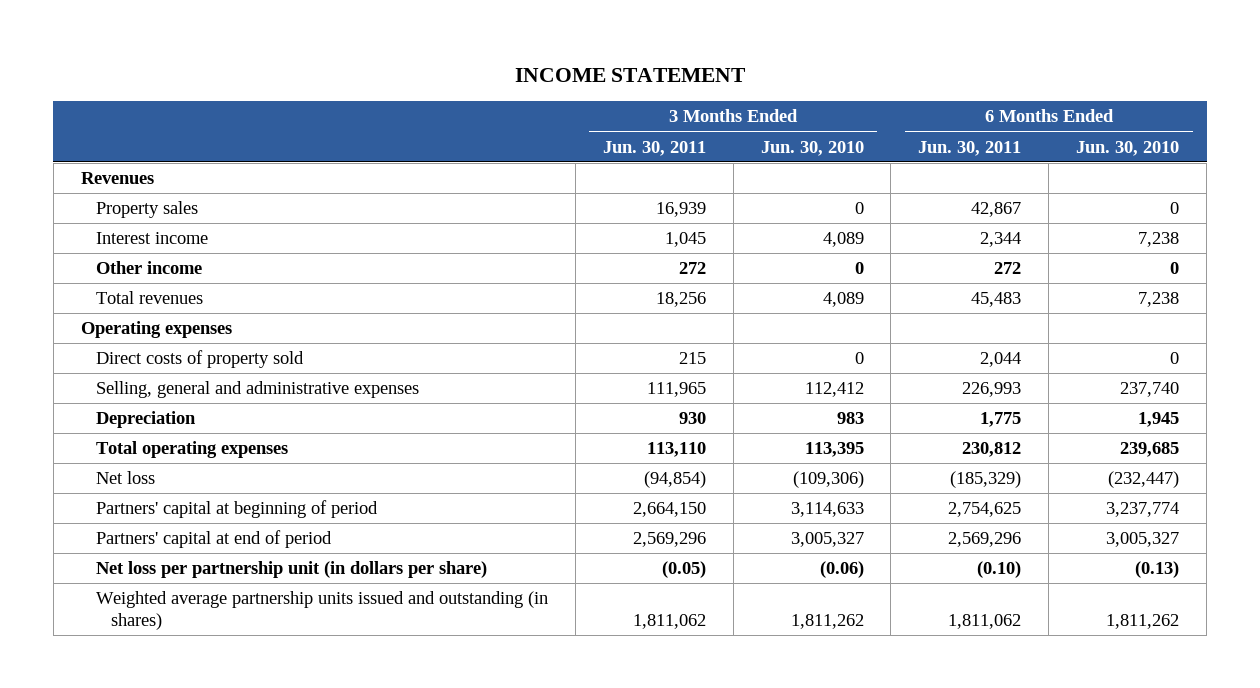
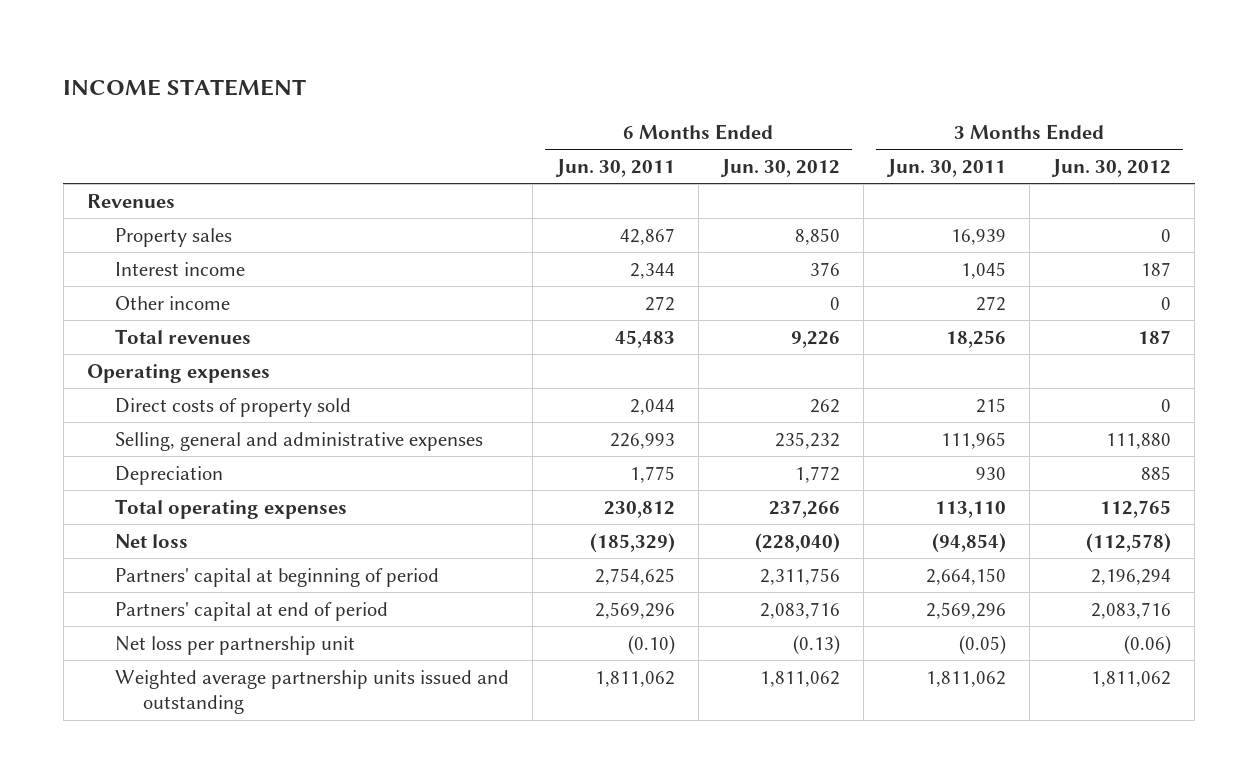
- | 3 Months Ended Jun. 30, 2011 | 3 Months Ended Jun. 30, 2010 | 6 Months Ended Jun. 30, 2011 | 6 Months Ended Jun. 30, 2010
+ | 6 Months Ended Jun. 30, 2011 | 6 Months Ended Jun. 30, 2012 | 3 Months Ended Jun. 30, 2011 | 3 Months Ended Jun. 30, 2012
- Net loss per partnership unit (in dollars per share) | (0.05) | (0.06) | (0.10) | (0.13)
- Weighted average partnership units issued and outstanding (in shares) | 1,811,062 | 1,811,262 | 1,811,062 | 1,811,262
+ Net loss per partnership unit | (0.10) | (0.13) | (0.05) | (0.06)
+ Weighted average partnership units issued and outstanding | 1,811,062 | 1,811,062 | 1,811,062 | 1,811,062

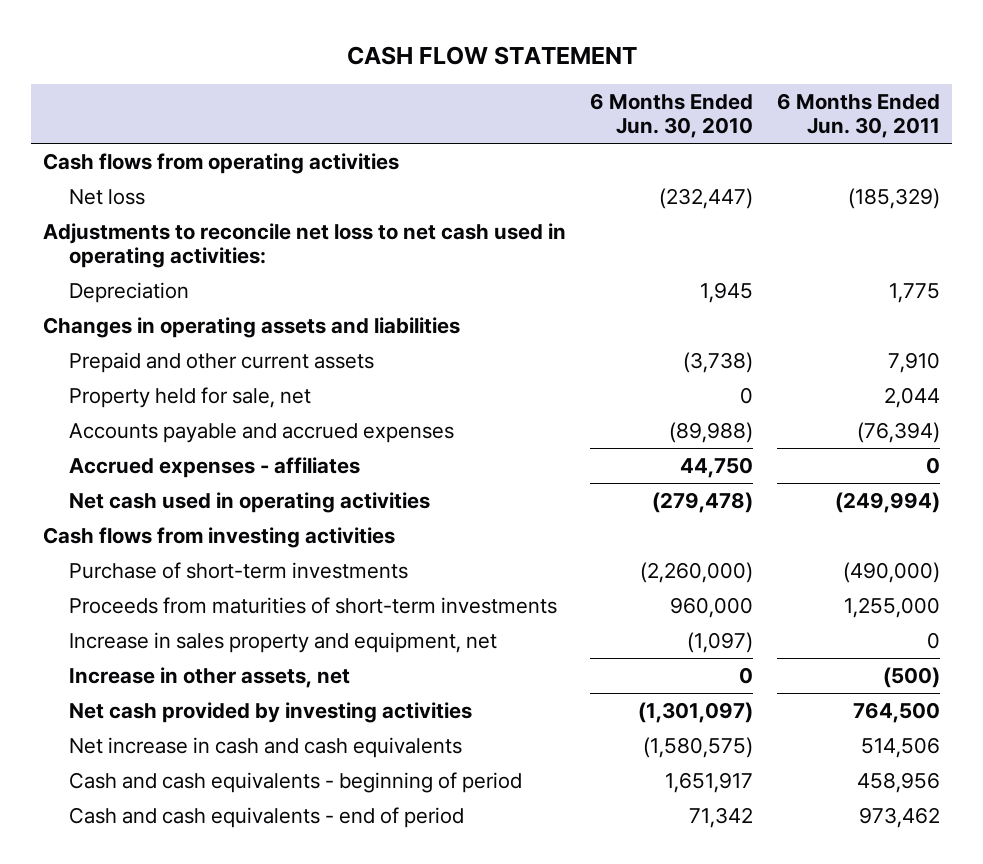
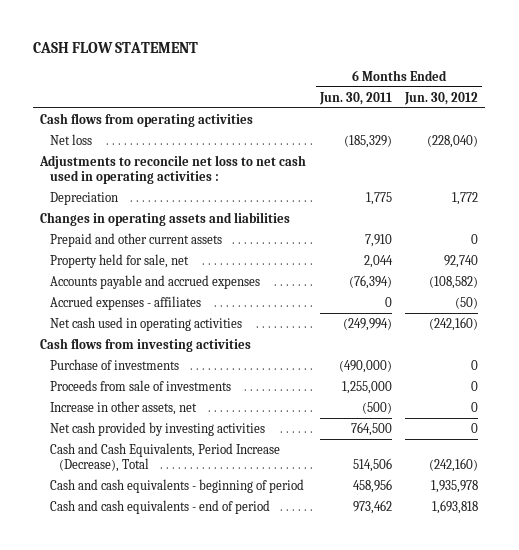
- | 6 Months Ended Jun. 30, 2010 | 6 Months Ended Jun. 30, 2011
+ | 6 Months Ended Jun. 30, 2011 | 6 Months Ended Jun. 30, 2012
- Adjustments to reconcile net loss to net cash used in operating activities:
+ Adjustments to reconcile net loss to net cash used in operating activities :
- Purchase of short-term investments | (2,260,000) | (490,000)
- Proceeds from maturities of short-term investments | 960,000 | 1,255,000
- Increase in sales property and equipment, net | (1,097) | 0
+ Purchase of investments | (490,000) | 0
+ Proceeds from sale of investments | 1,255,000 | 0
- Net increase in cash and cash equivalents | (1,580,575) | 514,506
+ Cash and Cash Equivalents, Period Increase (Decrease), Total | 514,506 | (242,160)

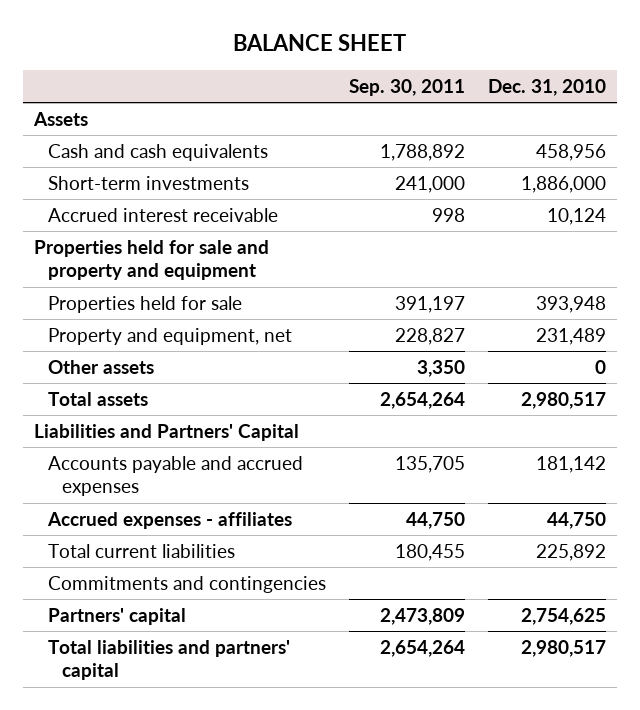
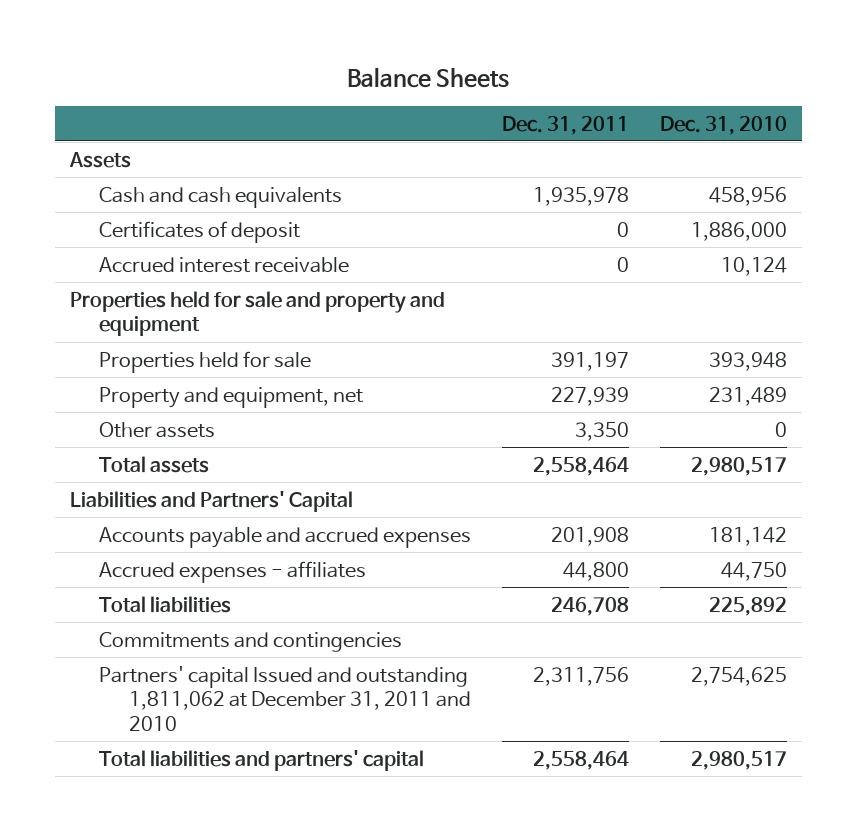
- BALANCE SHEET
+ Balance Sheets
- | Sep. 30, 2011 | Dec. 31, 2010
+ | Dec. 31, 2011 | Dec. 31, 2010
- Short-term investments | 241,000 | 1,886,000
+ Certificates of deposit | 0 | 1,886,000
- Total current liabilities | 180,455 | 225,892
+ Total liabilities | 246,708 | 225,892
- Partners' capital | 2,473,809 | 2,754,625
+ Partners' capital Issued and outstanding 1,811,062 at December 31, 2011 and 2010 | 2,311,756 | 2,754,625

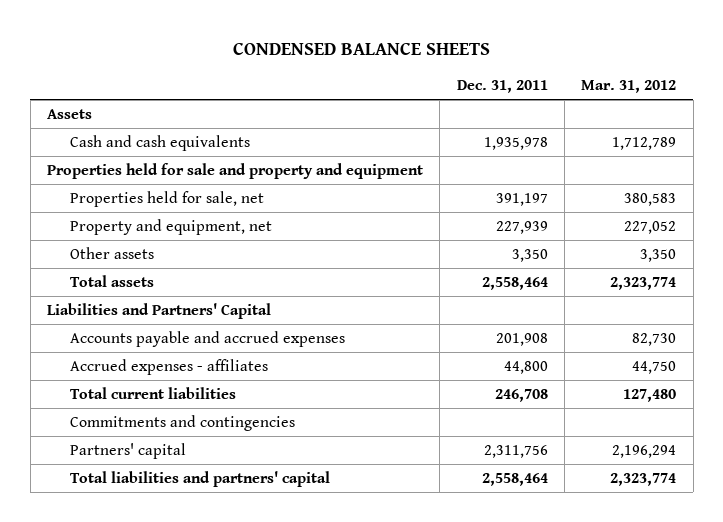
- Balance Sheets
+ CONDENSED BALANCE SHEETS
- | Dec. 31, 2011 | Dec. 31, 2010
+ | Dec. 31, 2011 | Mar. 31, 2012
- Certificates of deposit | 0 | 1,886,000
- Accrued interest receivable | 0 | 10,124
- Properties held for sale | 391,197 | 393,948
+ Properties held for sale, net | 391,197 | 380,583
- Total liabilities | 246,708 | 225,892
+ Total current liabilities | 246,708 | 127,480
- Partners' capital Issued and outstanding 1,811,062 at December 31, 2011 and 2010 | 2,311,756 | 2,754,625
+ Partners' capital | 2,311,756 | 2,196,294

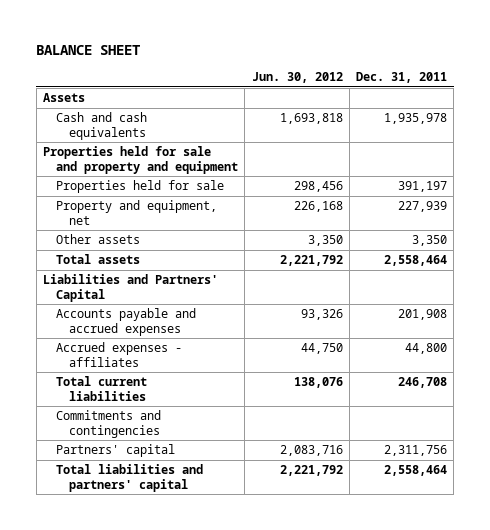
- CONDENSED BALANCE SHEETS
+ BALANCE SHEET
- | Dec. 31, 2011 | Mar. 31, 2012
+ | Jun. 30, 2012 | Dec. 31, 2011
- Properties held for sale, net | 391,197 | 380,583
+ Properties held for sale | 298,456 | 391,197

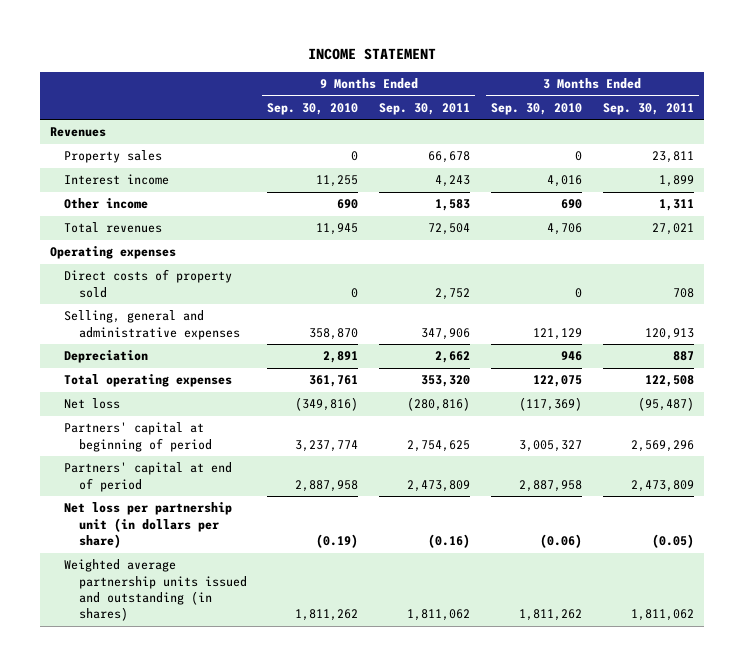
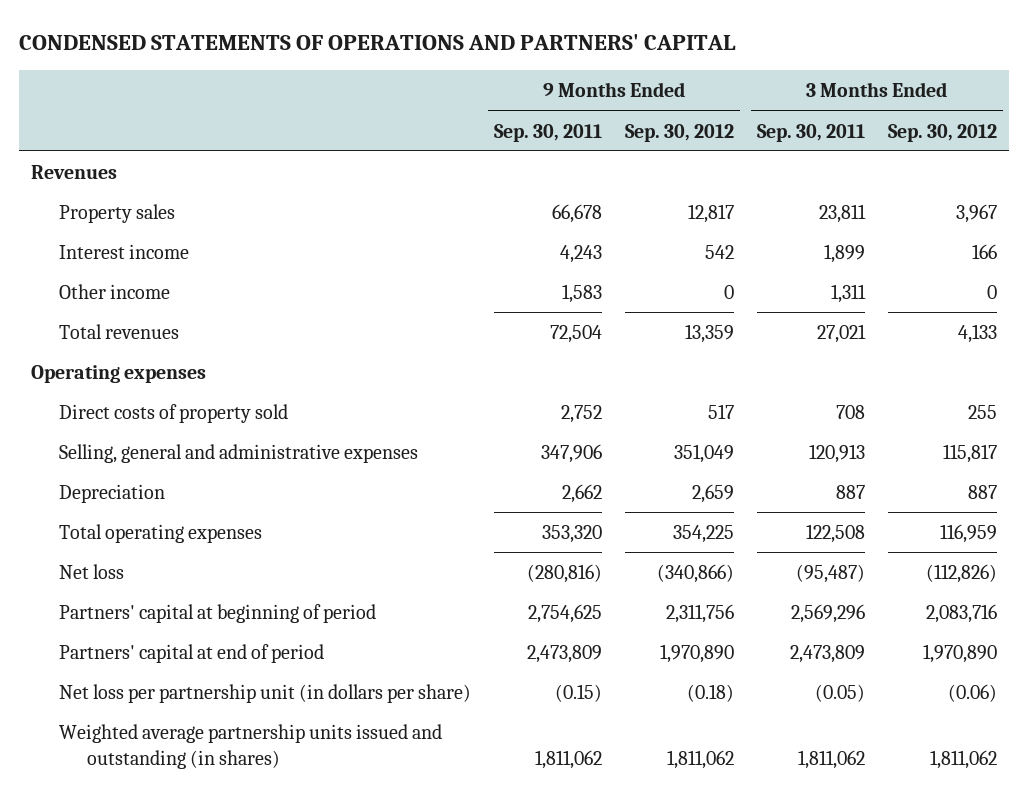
- INCOME STATEMENT
+ CONDENSED STATEMENTS OF OPERATIONS AND PARTNERS' CAPITAL
- | 9 Months Ended Sep. 30, 2010 | 9 Months Ended Sep. 30, 2011 | 3 Months Ended Sep. 30, 2010 | 3 Months Ended Sep. 30, 2011
+ | 9 Months Ended Sep. 30, 2011 | 9 Months Ended Sep. 30, 2012 | 3 Months Ended Sep. 30, 2011 | 3 Months Ended Sep. 30, 2012
- Net loss per partnership unit (in dollars per share) | (0.19) | (0.16) | (0.06) | (0.05)
+ Net loss per partnership unit (in dollars per share) | (0.15) | (0.18) | (0.05) | (0.06)

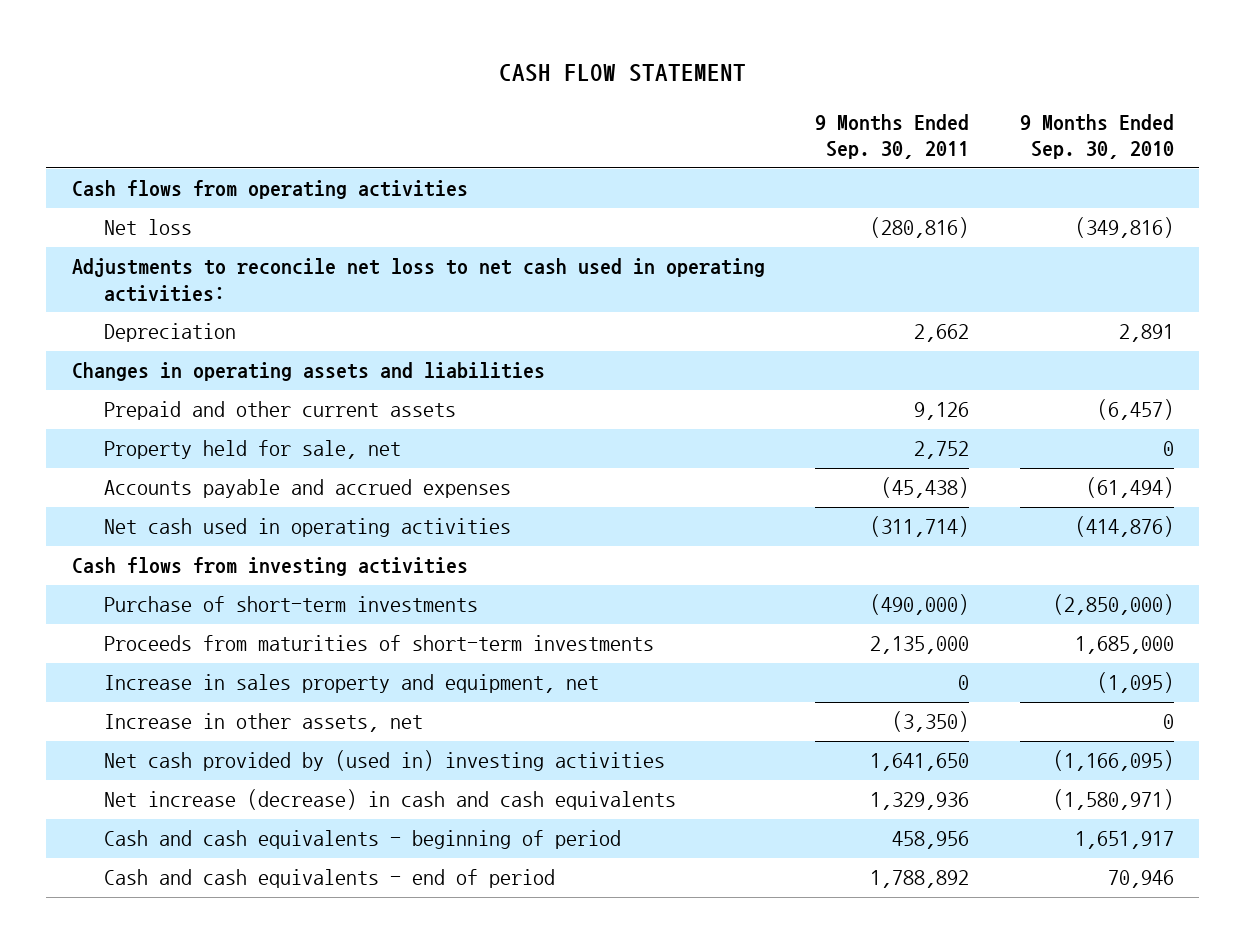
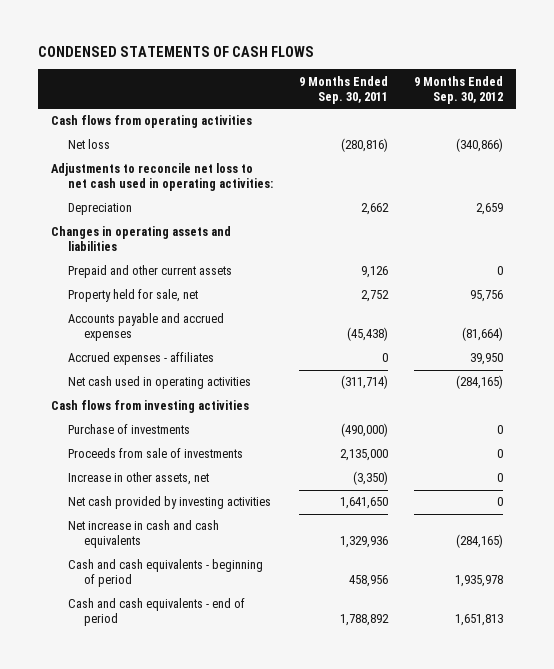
- CASH FLOW STATEMENT
+ CONDENSED STATEMENTS OF CASH FLOWS
- | 9 Months Ended Sep. 30, 2011 | 9 Months Ended Sep. 30, 2010
+ | 9 Months Ended Sep. 30, 2011 | 9 Months Ended Sep. 30, 2012
+ Accrued expenses - affiliates | 0 | 39,950
- Purchase of short-term investments | (490,000) | (2,850,000)
- Proceeds from maturities of short-term investments | 2,135,000 | 1,685,000
- Increase in sales property and equipment, net | 0 | (1,095)
+ Purchase of investments | (490,000) | 0
+ Proceeds from sale of investments | 2,135,000 | 0
- Net cash provided by (used in) investing activities | 1,641,650 | (1,166,095)
- Net increase (decrease) in cash and cash equivalents | 1,329,936 | (1,580,971)
+ Net cash provided by investing activities | 1,641,650 | 0
+ Net increase in cash and cash equivalents | 1,329,936 | (284,165)

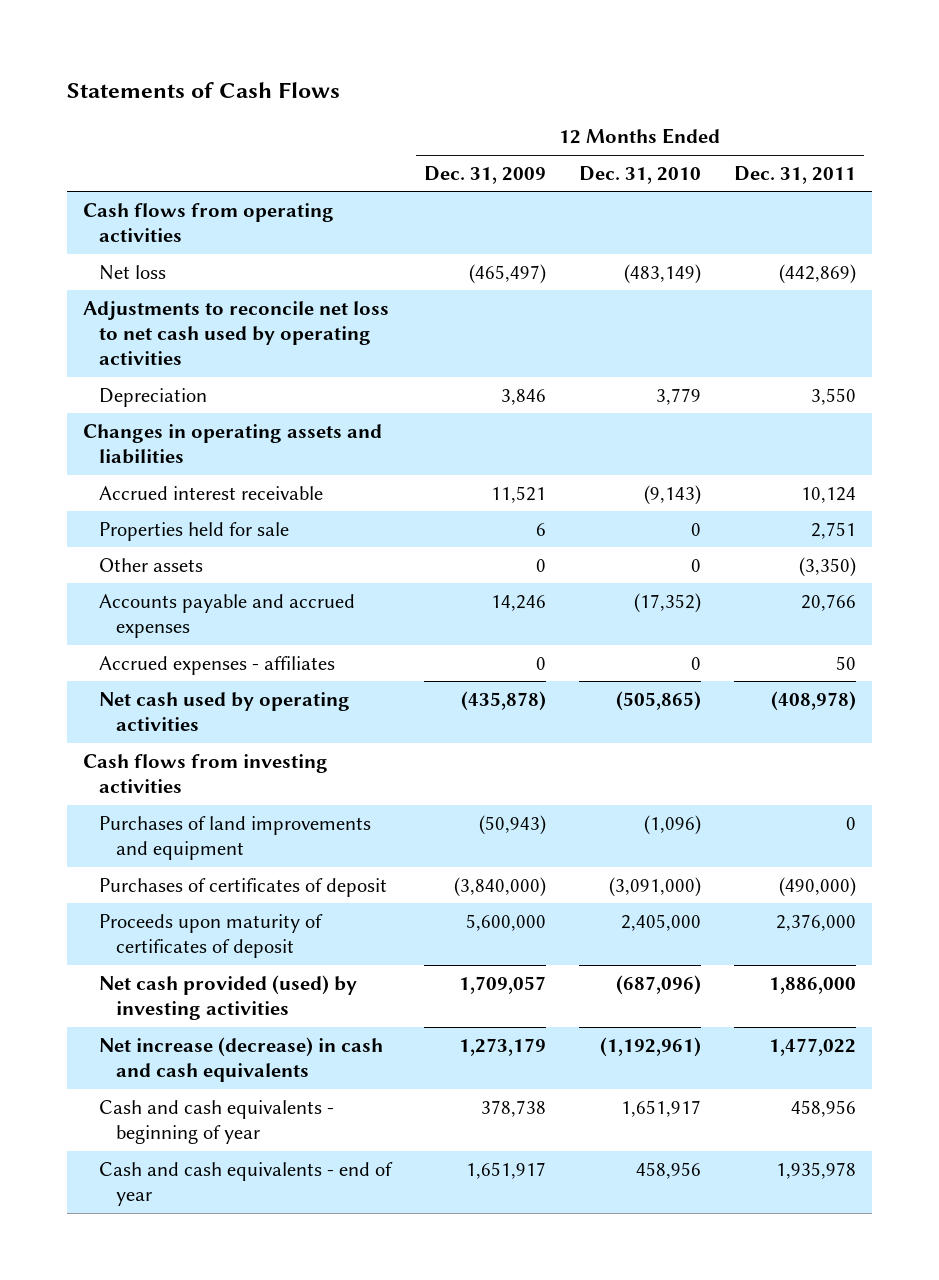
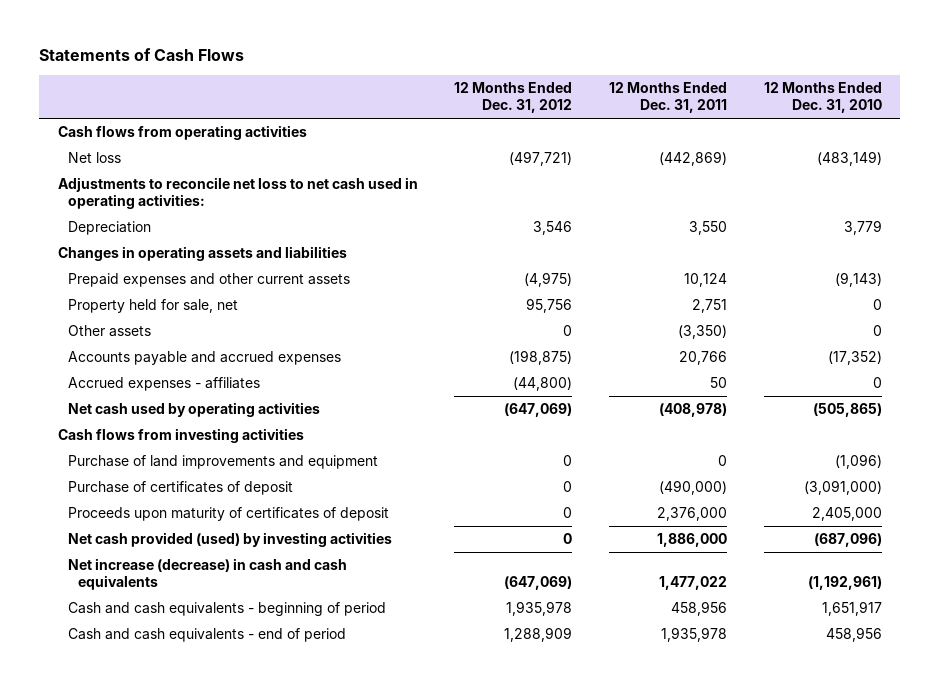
- | 12 Months Ended Dec. 31, 2009 | 12 Months Ended Dec. 31, 2010 | 12 Months Ended Dec. 31, 2011
+ | 12 Months Ended Dec. 31, 2012 | 12 Months Ended Dec. 31, 2011 | 12 Months Ended Dec. 31, 2010
- Adjustments to reconcile net loss to net cash used by operating activities
+ Adjustments to reconcile net loss to net cash used in operating activities:
- Accrued interest receivable | 11,521 | (9,143) | 10,124
- Properties held for sale | 6 | 0 | 2,751
+ Prepaid expenses and other current assets | (4,975) | 10,124 | (9,143)
+ Property held for sale, net | 95,756 | 2,751 | 0
- Purchases of land improvements and equipment | (50,943) | (1,096) | 0
- Purchases of certificates of deposit | (3,840,000) | (3,091,000) | (490,000)
+ Purchase of land improvements and equipment | 0 | 0 | (1,096)
+ Purchase of certificates of deposit | 0 | (490,000) | (3,091,000)
- Cash and cash equivalents - beginning of year | 378,738 | 1,651,917 | 458,956
- Cash and cash equivalents - end of year | 1,651,917 | 458,956 | 1,935,978
+ Cash and cash equivalents - beginning of period | 1,935,978 | 458,956 | 1,651,917
+ Cash and cash equivalents - end of period | 1,288,909 | 1,935,978 | 458,956

